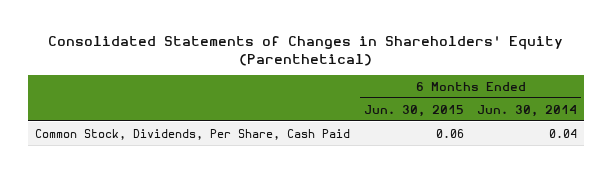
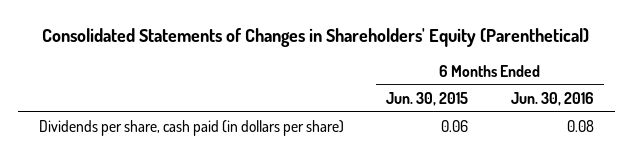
- | 6 Months Ended Jun. 30, 2015 | 6 Months Ended Jun. 30, 2014
+ | 6 Months Ended Jun. 30, 2015 | 6 Months Ended Jun. 30, 2016
- Common Stock, Dividends, Per Share, Cash Paid | 0.06 | 0.04
+ Dividends per share, cash paid (in dollars per share) | 0.06 | 0.08

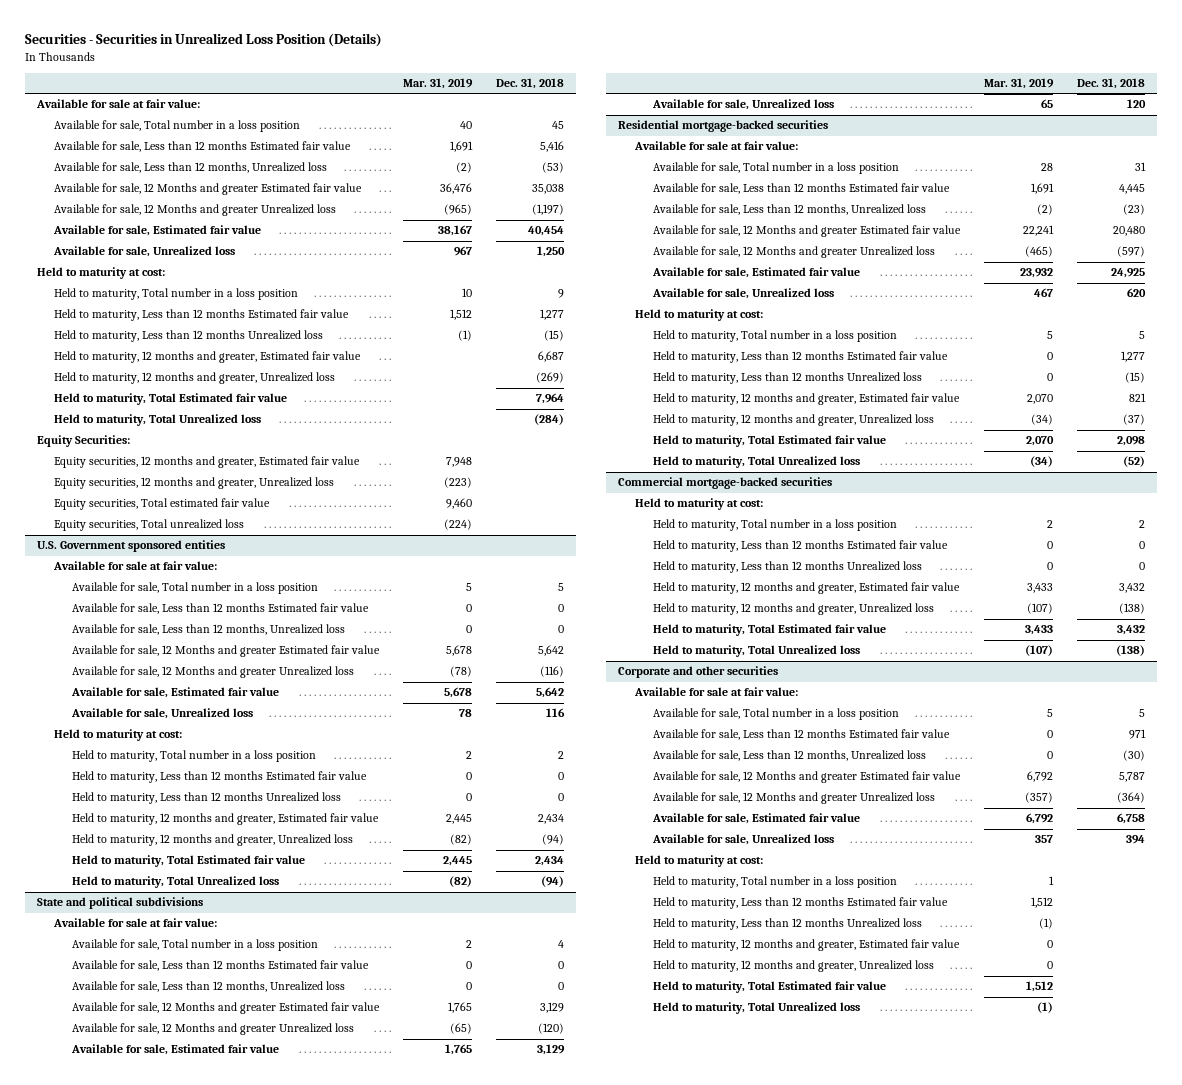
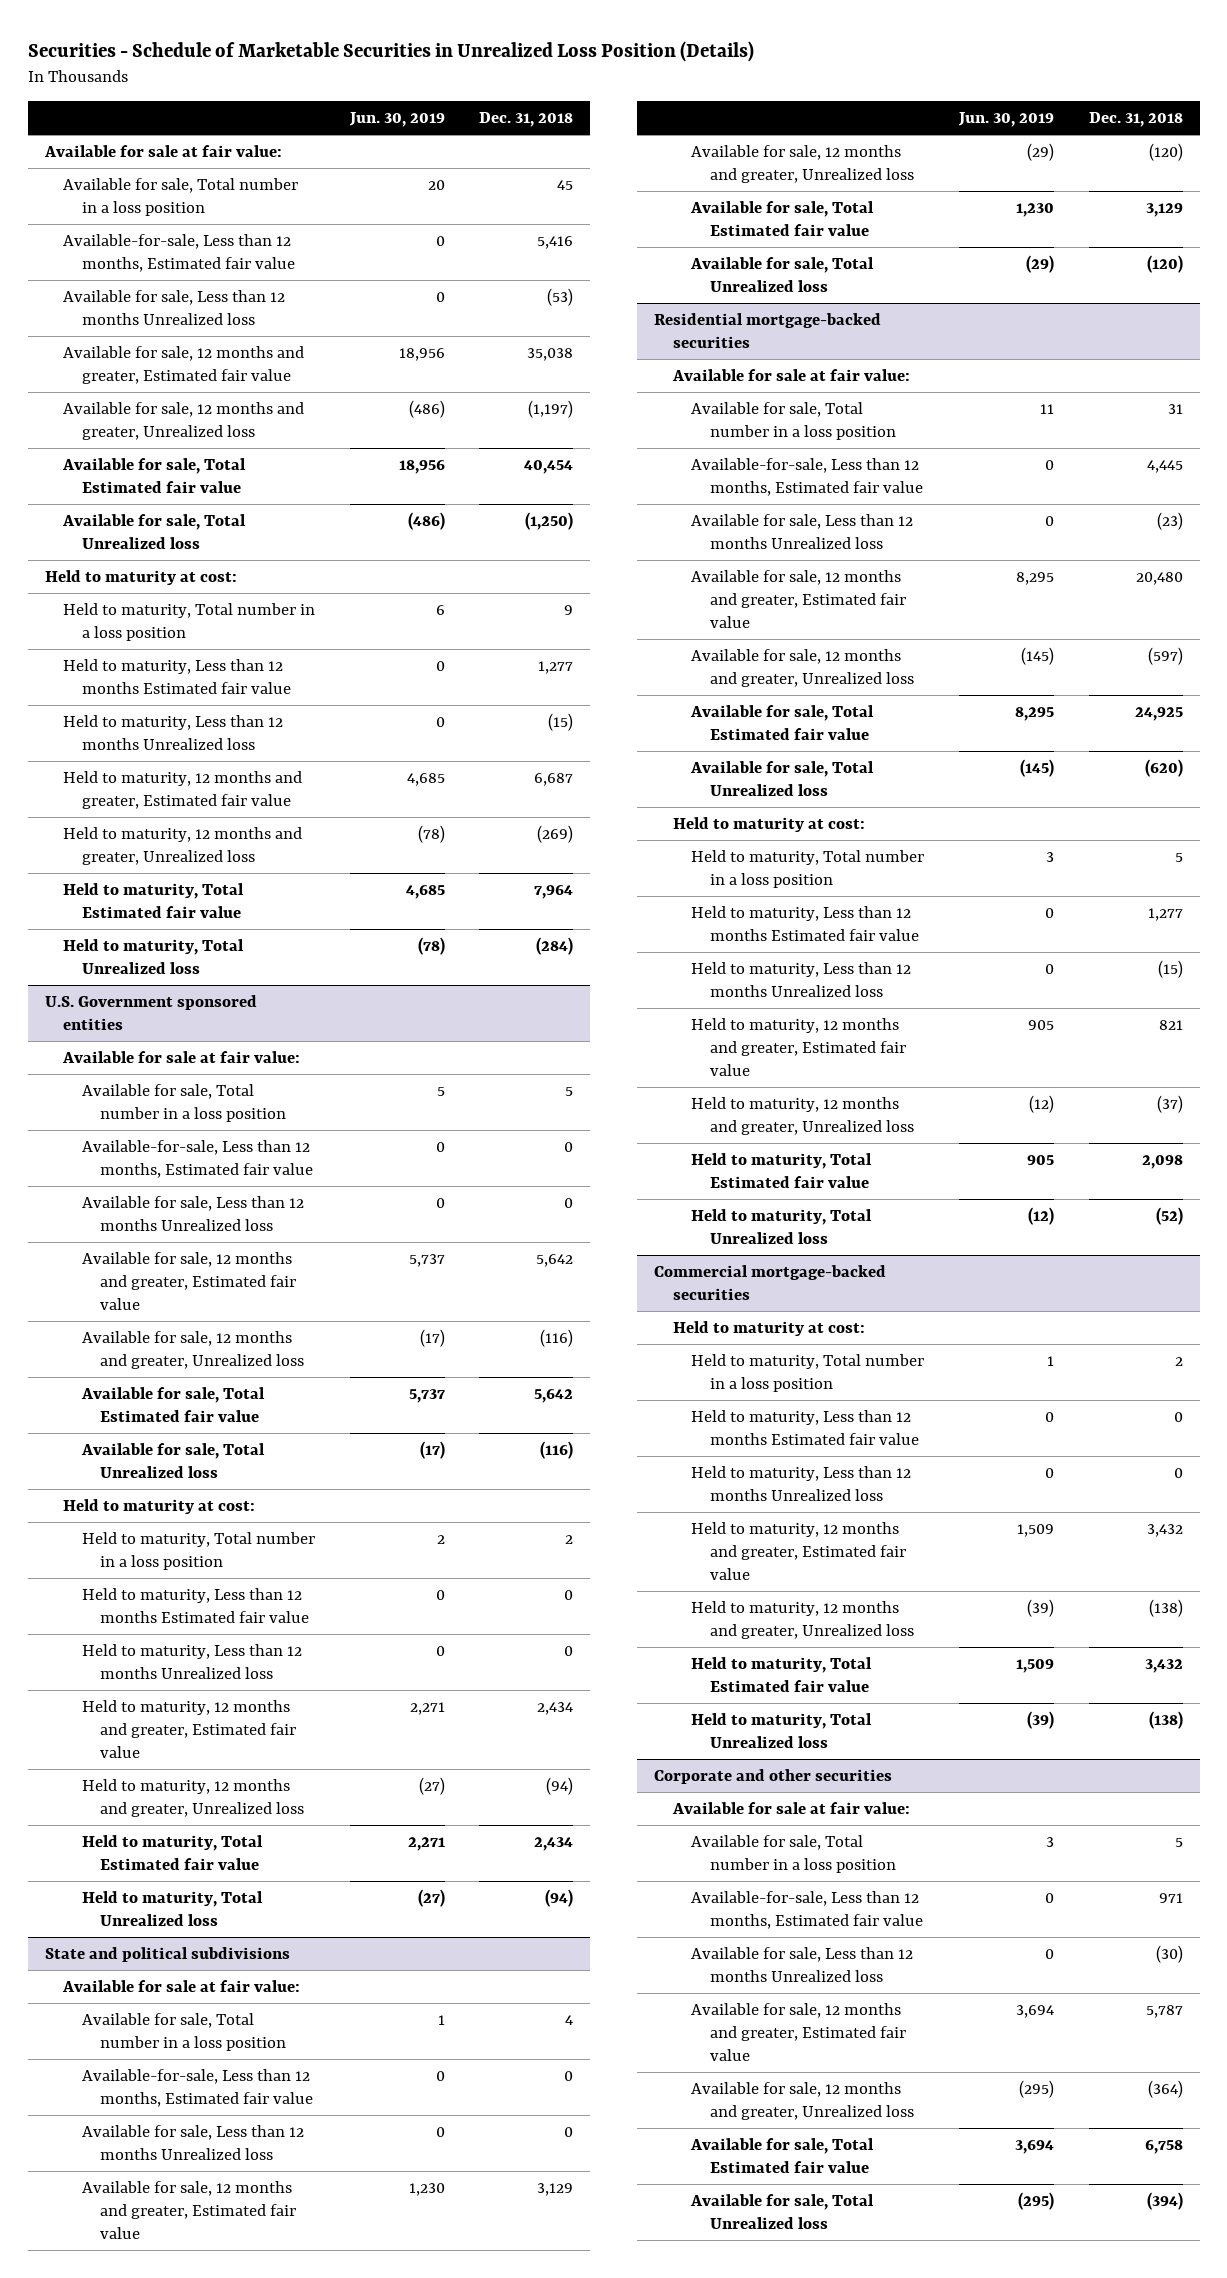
- Securities - Securities in Unrealized Loss Position (Details)
+ Securities - Schedule of Marketable Securities in Unrealized Loss Position (Details)
- | Mar. 31, 2019 | Dec. 31, 2018
+ | Jun. 30, 2019 | Dec. 31, 2018
- Available for sale, Less than 12 months Estimated fair value | 1,691 | 5,416
- Available for sale, Less than 12 months, Unrealized loss | (2) | (53)
- Available for sale, 12 Months and greater Estimated fair value | 36,476 | 35,038
- Available for sale, 12 Months and greater Unrealized loss | (965) | (1,197)
- Available for sale, Estimated fair value | 38,167 | 40,454
- Available for sale, Unrealized loss | 967 | 1,250
+ Available-for-sale, Less than 12 months, Estimated fair value | 0 | 5,416
+ Available for sale, Less than 12 months Unrealized loss | 0 | (53)
+ Available for sale, 12 months and greater, Estimated fair value | 18,956 | 35,038
+ Available for sale, 12 months and greater, Unrealized loss | (486) | (1,197)
+ Available for sale, Total Estimated fair value | 18,956 | 40,454
+ Available for sale, Total Unrealized loss | (486) | (1,250)
- Equity Securities:
- Equity securities, 12 months and greater, Estimated fair value | 7,948 |
- Equity securities, 12 months and greater, Unrealized loss | (223) |
- Equity securities, Total estimated fair value | 9,460 |
- Equity securities, Total unrealized loss | (224) |
@ U.S. Government sponsored entities
- Available for sale, Less than 12 months Estimated fair value | 0 | 0
- Available for sale, Less than 12 months, Unrealized loss | 0 | 0
- Available for sale, 12 Months and greater Estimated fair value | 5,678 | 5,642
- Available for sale, 12 Months and greater Unrealized loss | (78) | (116)
- Available for sale, Estimated fair value | 5,678 | 5,642
- Available for sale, Unrealized loss | 78 | 116
+ Available-for-sale, Less than 12 months, Estimated fair value | 0 | 0
+ Available for sale, Less than 12 months Unrealized loss | 0 | 0
+ Available for sale, 12 months and greater, Estimated fair value | 5,737 | 5,642
+ Available for sale, 12 months and greater, Unrealized loss | (17) | (116)
+ Available for sale, Total Estimated fair value | 5,737 | 5,642
+ Available for sale, Total Unrealized loss | (17) | (116)
@ State and political subdivisions
- Available for sale, Less than 12 months Estimated fair value | 0 | 0
- Available for sale, Less than 12 months, Unrealized loss | 0 | 0
- Available for sale, 12 Months and greater Estimated fair value | 1,765 | 3,129
- Available for sale, 12 Months and greater Unrealized loss | (65) | (120)
- Available for sale, Estimated fair value | 1,765 | 3,129
- Available for sale, Unrealized loss | 65 | 120
+ Available-for-sale, Less than 12 months, Estimated fair value | 0 | 0
+ Available for sale, Less than 12 months Unrealized loss | 0 | 0
+ Available for sale, 12 months and greater, Estimated fair value | 1,230 | 3,129
+ Available for sale, 12 months and greater, Unrealized loss | (29) | (120)
+ Available for sale, Total Estimated fair value | 1,230 | 3,129
+ Available for sale, Total Unrealized loss | (29) | (120)
@ Residential mortgage-backed securities
- Available for sale, Less than 12 months Estimated fair value | 1,691 | 4,445
- Available for sale, Less than 12 months, Unrealized loss | (2) | (23)
- Available for sale, 12 Months and greater Estimated fair value | 22,241 | 20,480
- Available for sale, 12 Months and greater Unrealized loss | (465) | (597)
- Available for sale, Estimated fair value | 23,932 | 24,925
- Available for sale, Unrealized loss | 467 | 620
+ Available-for-sale, Less than 12 months, Estimated fair value | 0 | 4,445
+ Available for sale, Less than 12 months Unrealized loss | 0 | (23)
+ Available for sale, 12 months and greater, Estimated fair value | 8,295 | 20,480
+ Available for sale, 12 months and greater, Unrealized loss | (145) | (597)
+ Available for sale, Total Estimated fair value | 8,295 | 24,925
+ Available for sale, Total Unrealized loss | (145) | (620)
@ Corporate and other securities
- Available for sale, Less than 12 months Estimated fair value | 0 | 971
- Available for sale, Less than 12 months, Unrealized loss | 0 | (30)
- Available for sale, 12 Months and greater Estimated fair value | 6,792 | 5,787
- Available for sale, 12 Months and greater Unrealized loss | (357) | (364)
- Available for sale, Estimated fair value | 6,792 | 6,758
- Available for sale, Unrealized loss | 357 | 394
- Held to maturity at cost:
- Held to maturity, Total number in a loss position | 1 |
- Held to maturity, Less than 12 months Estimated fair value | 1,512 |
- Held to maturity, Less than 12 months Unrealized loss | (1) |
- Held to maturity, 12 months and greater, Estimated fair value | 0 |
- Held to maturity, 12 months and greater, Unrealized loss | 0 |
- Held to maturity, Total Estimated fair value | 1,512 |
- Held to maturity, Total Unrealized loss | (1) |
+ Available-for-sale, Less than 12 months, Estimated fair value | 0 | 971
+ Available for sale, Less than 12 months Unrealized loss | 0 | (30)
+ Available for sale, 12 months and greater, Estimated fair value | 3,694 | 5,787
+ Available for sale, 12 months and greater, Unrealized loss | (295) | (364)
+ Available for sale, Total Estimated fair value | 3,694 | 6,758
+ Available for sale, Total Unrealized loss | (295) | (394)

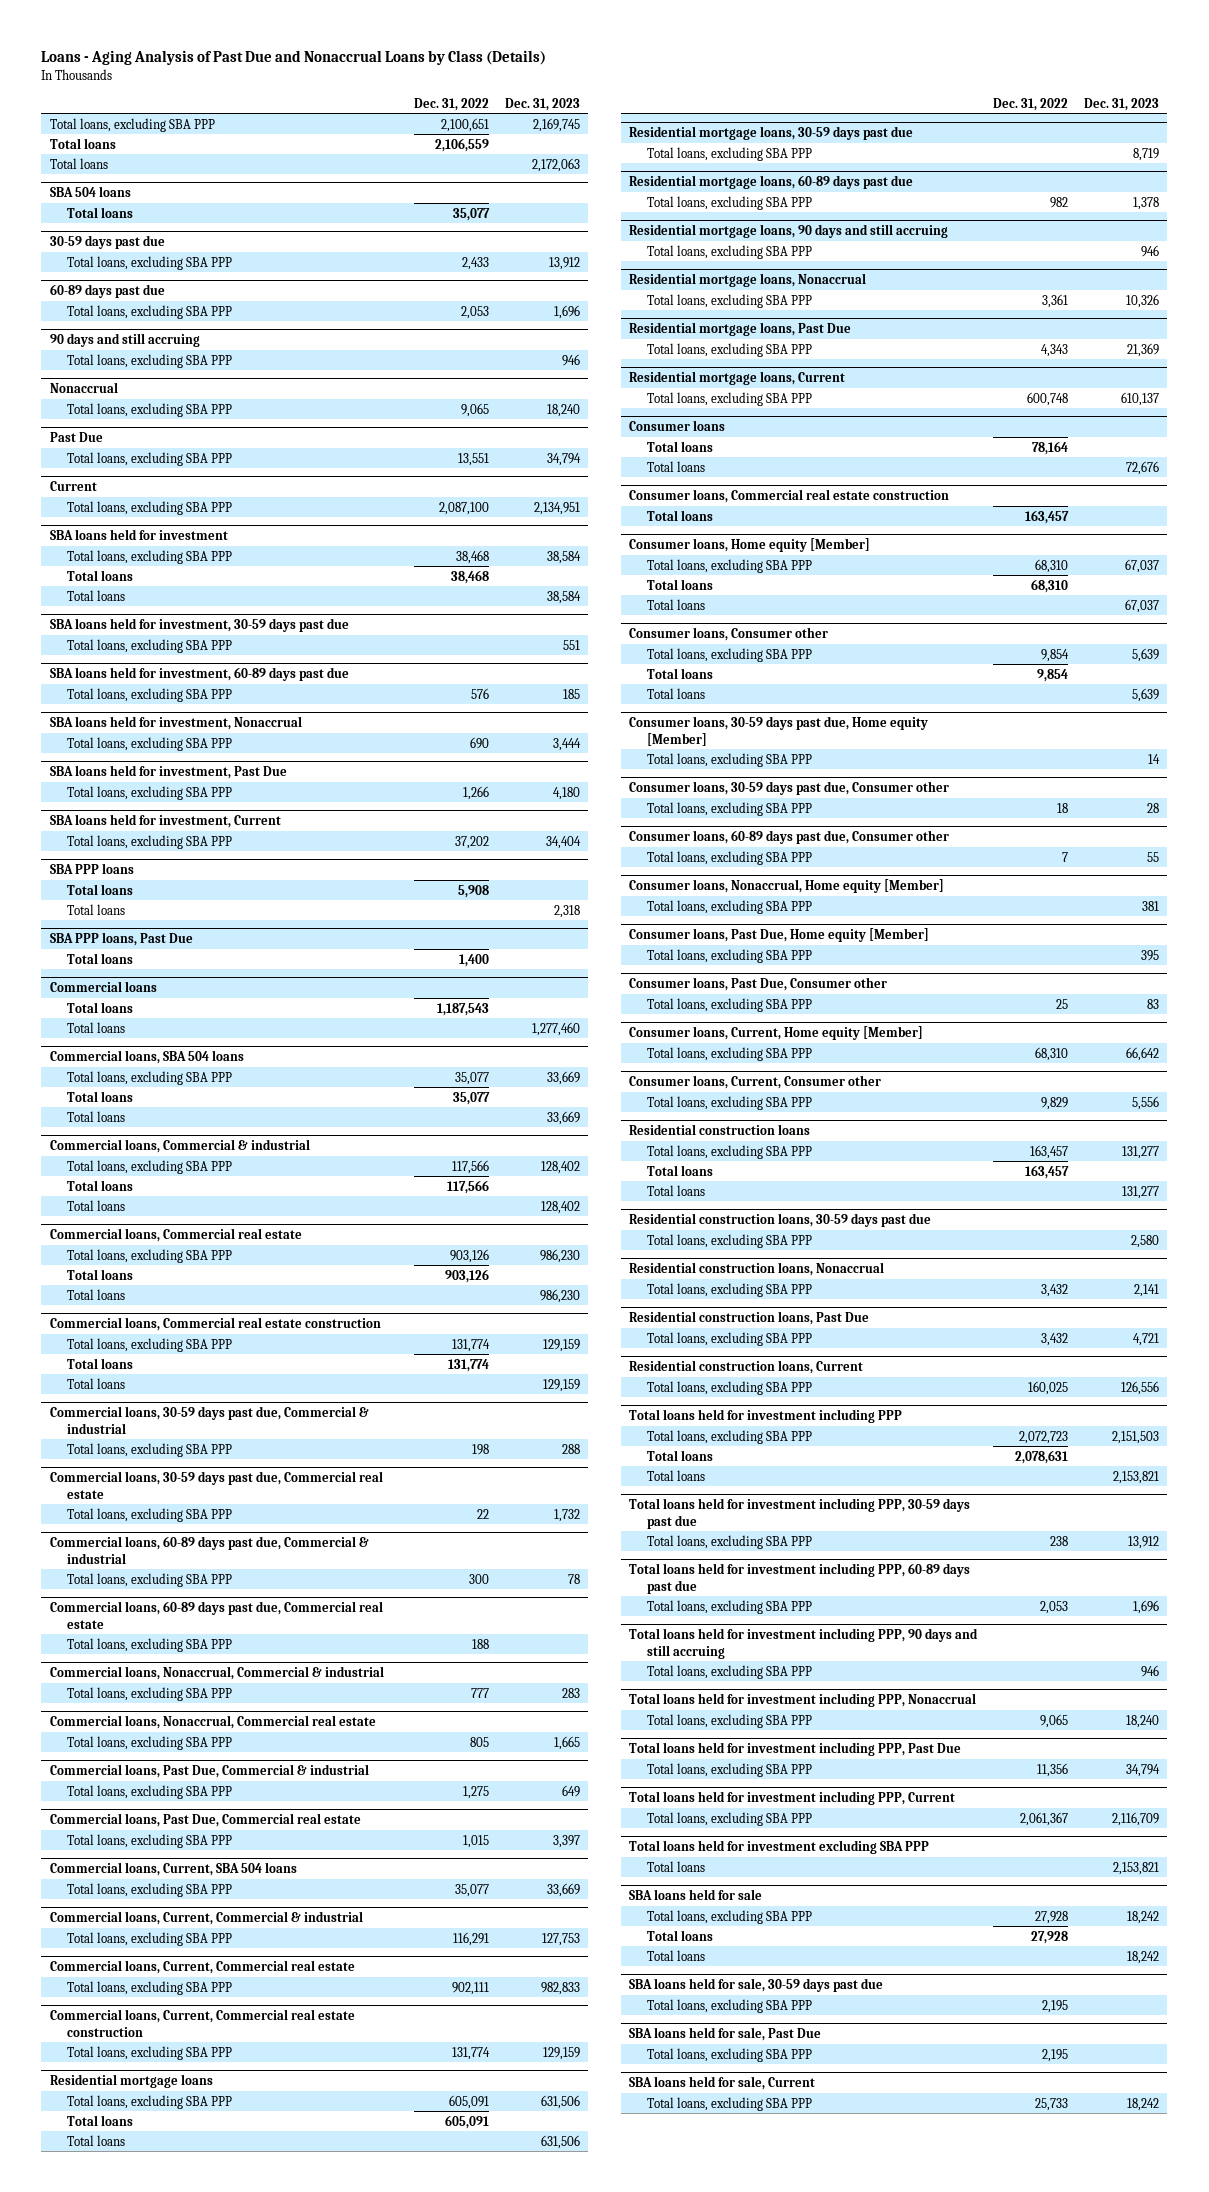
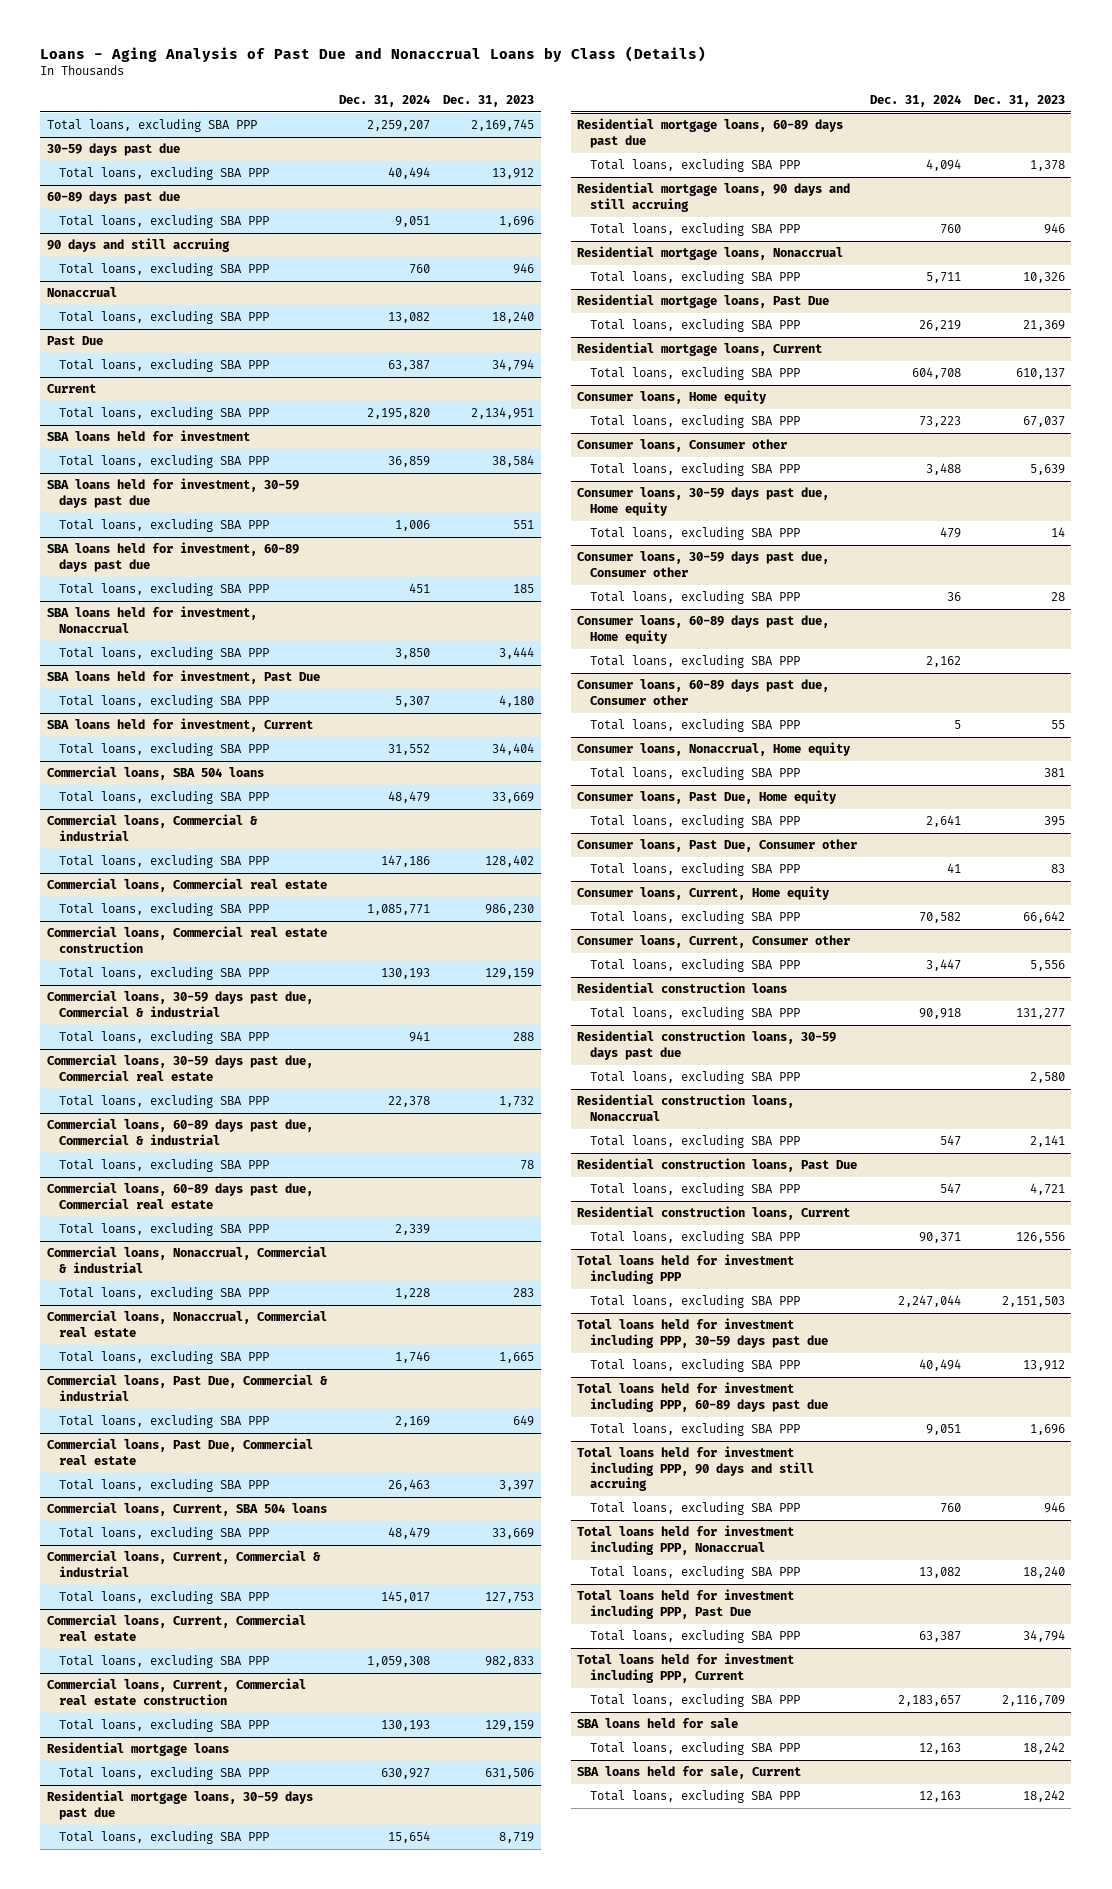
- | Dec. 31, 2022 | Dec. 31, 2023
+ | Dec. 31, 2024 | Dec. 31, 2023
- Total loans | 2,106,559 |
- Total loans | | 2,172,063
- SBA 504 loans
- Total loans | 35,077 |
@ SBA loans held for investment
- Total loans | 38,468 |
- Total loans | | 38,584
- SBA PPP loans
- Total loans | 5,908 |
- Total loans | | 2,318
- SBA PPP loans, Past Due
- Total loans | 1,400 |
- Commercial loans
- Total loans | 1,187,543 |
- Total loans | | 1,277,460
@ Commercial loans, SBA 504 loans
- Total loans | 35,077 |
- Total loans | | 33,669
@ Commercial loans, Commercial & industrial
- Total loans | 117,566 |
- Total loans | | 128,402
@ Commercial loans, Commercial real estate
- Total loans | 903,126 |
- Total loans | | 986,230
@ Commercial loans, Commercial real estate construction
- Total loans | 131,774 |
- Total loans | | 129,159
@ Residential mortgage loans
- Total loans | 605,091 |
- Total loans | | 631,506
- Consumer loans
- Total loans | 78,164 |
- Total loans | | 72,676
- Consumer loans, Commercial real estate construction
- Total loans | 163,457 |
- Consumer loans, Home equity [Member]
+ Consumer loans, Home equity
- Total loans | 68,310 |
- Total loans | | 67,037
@ Consumer loans, Consumer other
- Total loans | 9,854 |
- Total loans | | 5,639
- Consumer loans, 30-59 days past due, Home equity [Member]
+ Consumer loans, 30-59 days past due, Home equity
+ Consumer loans, 60-89 days past due, Home equity
+ Total loans, excluding SBA PPP | 2,162 |
- Consumer loans, Nonaccrual, Home equity [Member]
+ Consumer loans, Nonaccrual, Home equity
- Consumer loans, Past Due, Home equity [Member]
+ Consumer loans, Past Due, Home equity
- Consumer loans, Current, Home equity [Member]
+ Consumer loans, Current, Home equity
@ Residential construction loans
- Total loans | 163,457 |
- Total loans | | 131,277
@ Total loans held for investment including PPP
- Total loans | 2,078,631 |
- Total loans | | 2,153,821
- Total loans held for investment excluding SBA PPP
- Total loans | | 2,153,821
@ SBA loans held for sale
- Total loans | 27,928 |
- Total loans | | 18,242
- SBA loans held for sale, 30-59 days past due
- Total loans, excluding SBA PPP | 2,195 |
- SBA loans held for sale, Past Due
- Total loans, excluding SBA PPP | 2,195 |

